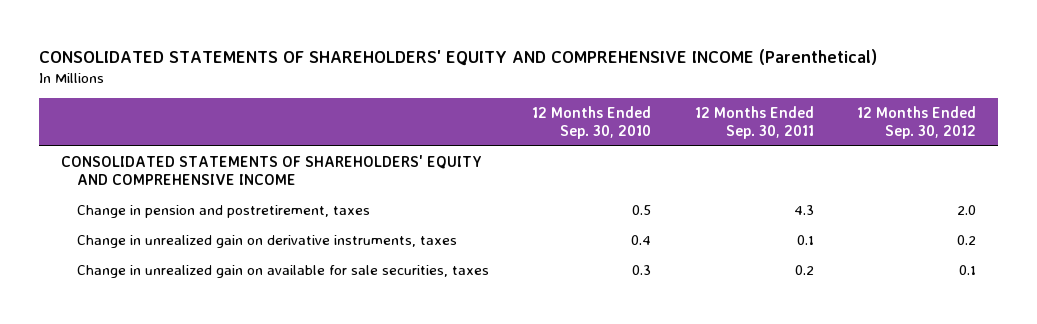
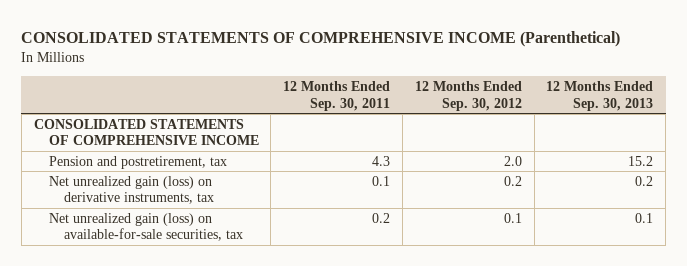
- CONSOLIDATED STATEMENTS OF SHAREHOLDERS' EQUITY AND COMPREHENSIVE INCOME (Parenthetical)
+ CONSOLIDATED STATEMENTS OF COMPREHENSIVE INCOME (Parenthetical)
- | 12 Months Ended Sep. 30, 2010 | 12 Months Ended Sep. 30, 2011 | 12 Months Ended Sep. 30, 2012
+ | 12 Months Ended Sep. 30, 2011 | 12 Months Ended Sep. 30, 2012 | 12 Months Ended Sep. 30, 2013
- CONSOLIDATED STATEMENTS OF SHAREHOLDERS' EQUITY AND COMPREHENSIVE INCOME
- Change in pension and postretirement, taxes | 0.5 | 4.3 | 2.0
- Change in unrealized gain on derivative instruments, taxes | 0.4 | 0.1 | 0.2
- Change in unrealized gain on available for sale securities, taxes | 0.3 | 0.2 | 0.1
+ CONSOLIDATED STATEMENTS OF COMPREHENSIVE INCOME
+ Pension and postretirement, tax | 4.3 | 2.0 | 15.2
+ Net unrealized gain (loss) on derivative instruments, tax | 0.1 | 0.2 | 0.2
+ Net unrealized gain (loss) on available-for-sale securities, tax | 0.2 | 0.1 | 0.1

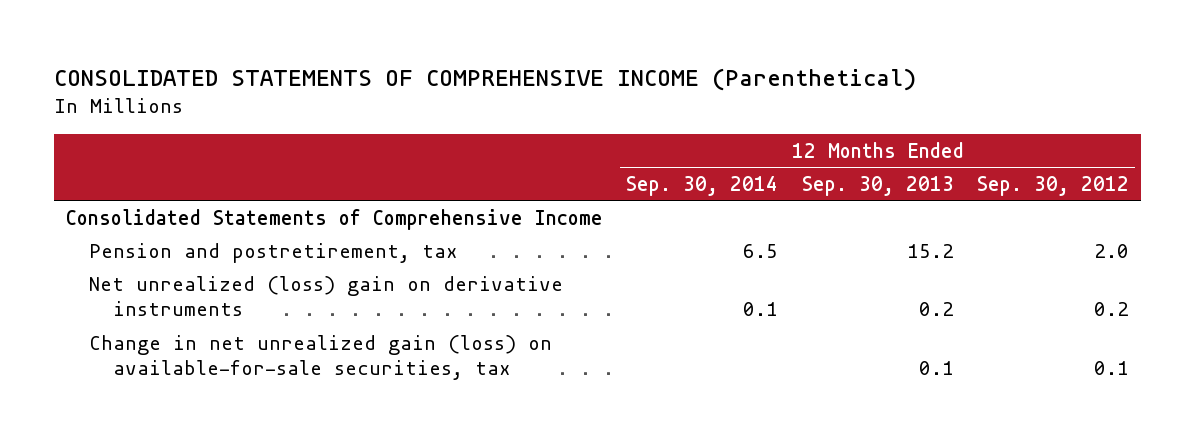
- | 12 Months Ended Sep. 30, 2011 | 12 Months Ended Sep. 30, 2012 | 12 Months Ended Sep. 30, 2013
+ | 12 Months Ended Sep. 30, 2014 | 12 Months Ended Sep. 30, 2013 | 12 Months Ended Sep. 30, 2012
- CONSOLIDATED STATEMENTS OF COMPREHENSIVE INCOME
+ Consolidated Statements of Comprehensive Income
- Net unrealized gain (loss) on derivative instruments, tax | 0.1 | 0.2 | 0.2
- Net unrealized gain (loss) on available-for-sale securities, tax | 0.2 | 0.1 | 0.1
+ Net unrealized (loss) gain on derivative instruments | 0.1 | 0.2 | 0.2
+ Change in net unrealized gain (loss) on available-for-sale securities, tax | | 0.1 | 0.1

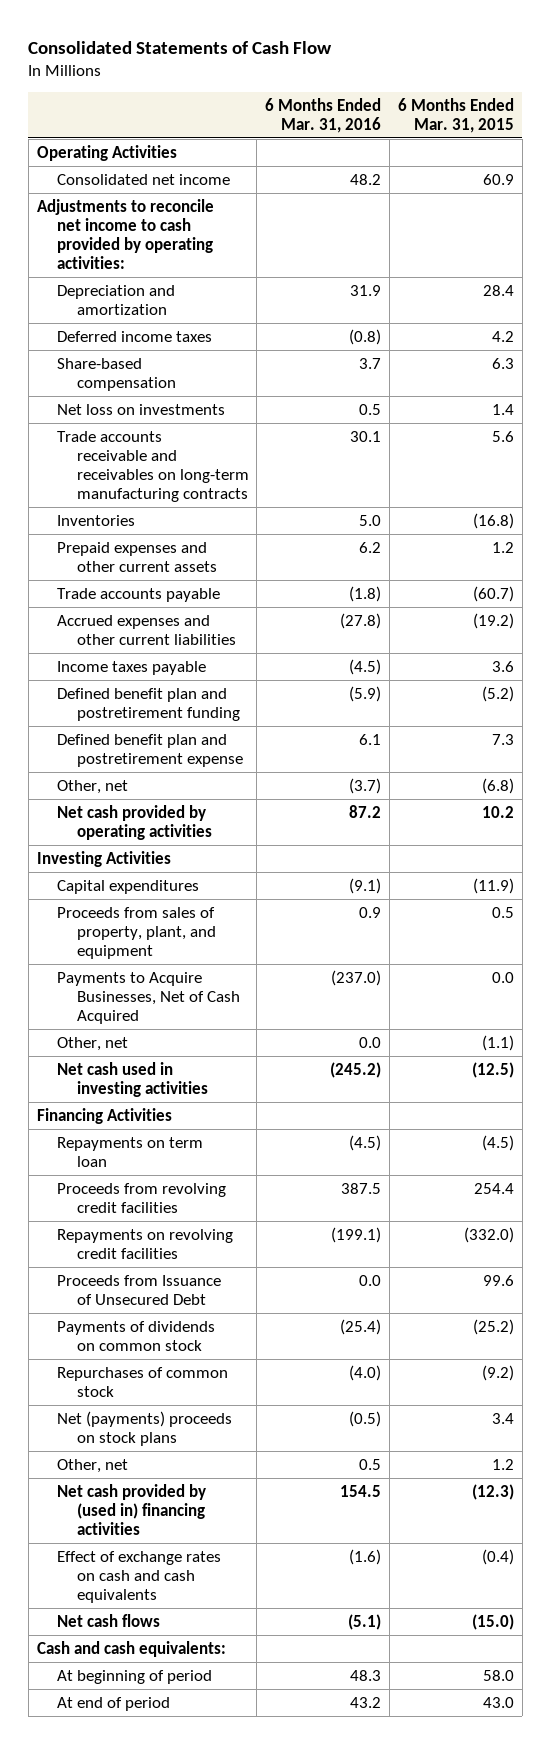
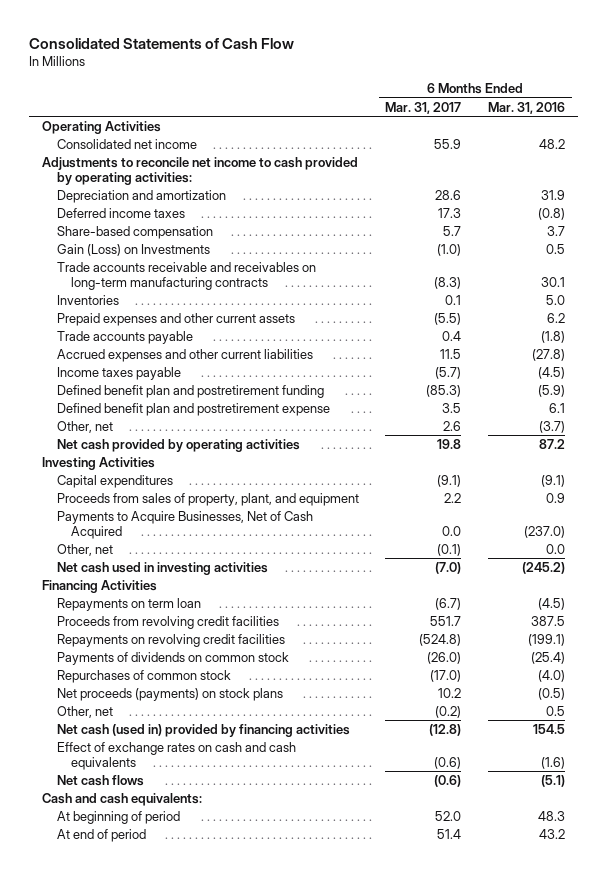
- | 6 Months Ended Mar. 31, 2016 | 6 Months Ended Mar. 31, 2015
+ | 6 Months Ended Mar. 31, 2017 | 6 Months Ended Mar. 31, 2016
- Net loss on investments | 0.5 | 1.4
+ Gain (Loss) on Investments | (1.0) | 0.5
- Proceeds from Issuance of Unsecured Debt | 0.0 | 99.6
- Net (payments) proceeds on stock plans | (0.5) | 3.4
+ Net proceeds (payments) on stock plans | 10.2 | (0.5)
- Net cash provided by (used in) financing activities | 154.5 | (12.3)
+ Net cash (used in) provided by financing activities | (12.8) | 154.5

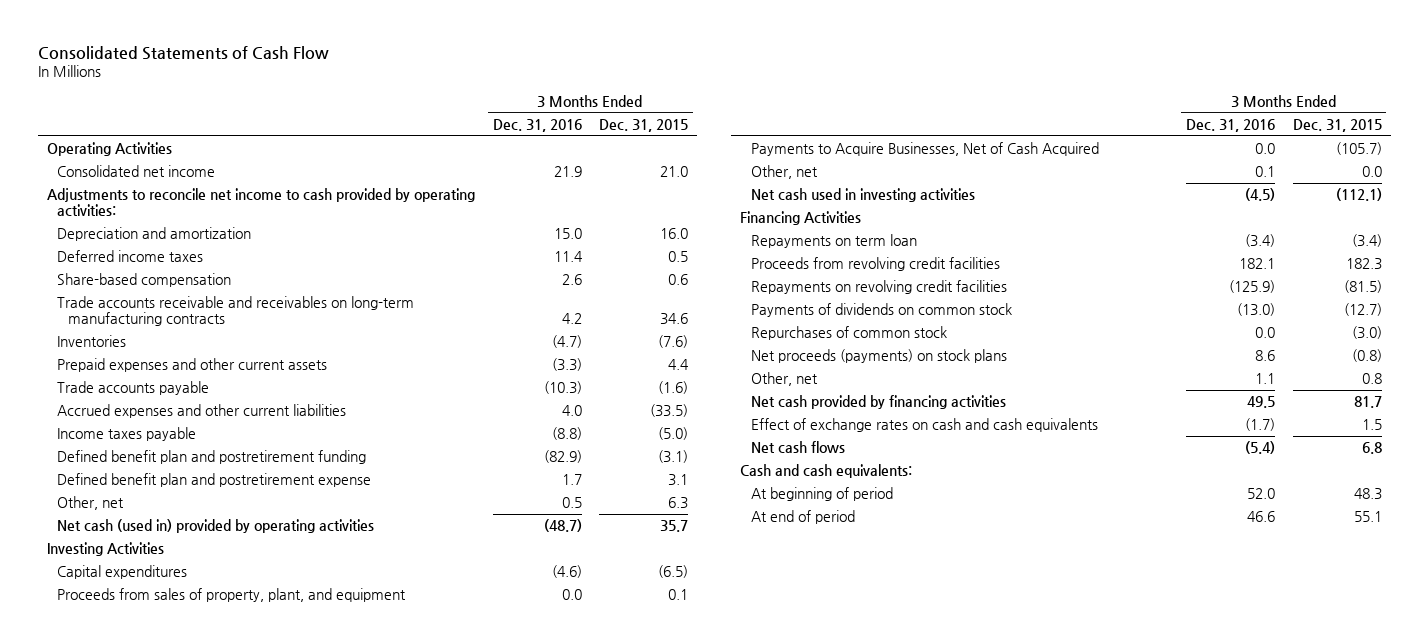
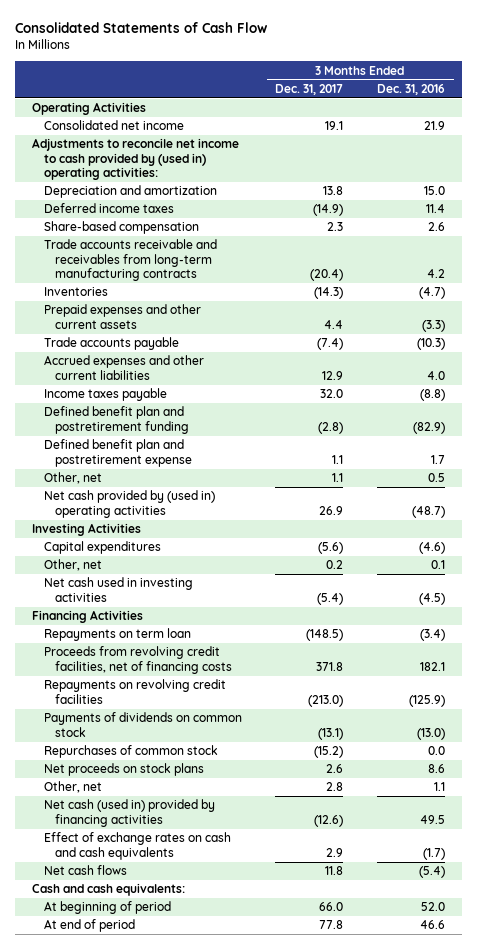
- | 3 Months Ended Dec. 31, 2016 | 3 Months Ended Dec. 31, 2015
+ | 3 Months Ended Dec. 31, 2017 | 3 Months Ended Dec. 31, 2016
- Adjustments to reconcile net income to cash provided by operating activities:
+ Adjustments to reconcile net income to cash provided by (used in) operating activities:
- Trade accounts receivable and receivables on long-term manufacturing contracts | 4.2 | 34.6
+ Trade accounts receivable and receivables from long-term manufacturing contracts | (20.4) | 4.2
- Net cash (used in) provided by operating activities | (48.7) | 35.7
+ Net cash provided by (used in) operating activities | 26.9 | (48.7)
- Proceeds from sales of property, plant, and equipment | 0.0 | 0.1
- Payments to Acquire Businesses, Net of Cash Acquired | 0.0 | (105.7)
- Proceeds from revolving credit facilities | 182.1 | 182.3
+ Proceeds from revolving credit facilities, net of financing costs | 371.8 | 182.1
- Net proceeds (payments) on stock plans | 8.6 | (0.8)
+ Net proceeds on stock plans | 2.6 | 8.6
- Net cash provided by financing activities | 49.5 | 81.7
+ Net cash (used in) provided by financing activities | (12.6) | 49.5

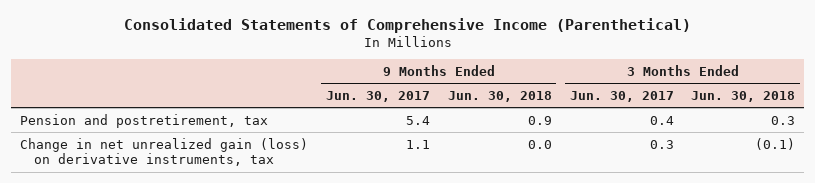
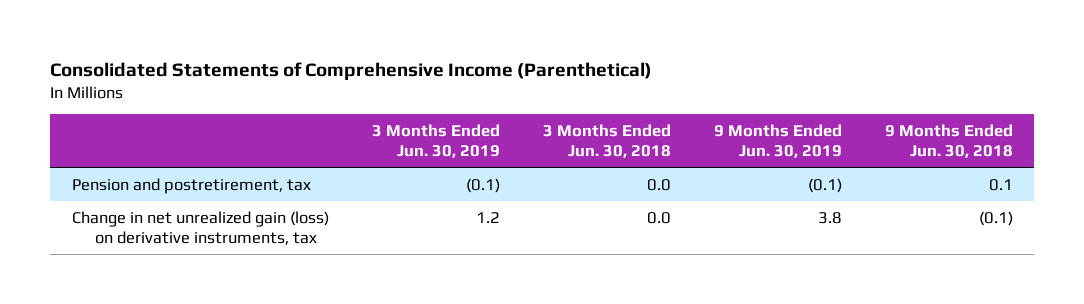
- | 9 Months Ended Jun. 30, 2017 | 9 Months Ended Jun. 30, 2018 | 3 Months Ended Jun. 30, 2017 | 3 Months Ended Jun. 30, 2018
+ | 3 Months Ended Jun. 30, 2019 | 3 Months Ended Jun. 30, 2018 | 9 Months Ended Jun. 30, 2019 | 9 Months Ended Jun. 30, 2018
- Pension and postretirement, tax | 5.4 | 0.9 | 0.4 | 0.3
- Change in net unrealized gain (loss) on derivative instruments, tax | 1.1 | 0.0 | 0.3 | (0.1)
+ Pension and postretirement, tax | (0.1) | 0.0 | (0.1) | 0.1
+ Change in net unrealized gain (loss) on derivative instruments, tax | 1.2 | 0.0 | 3.8 | (0.1)

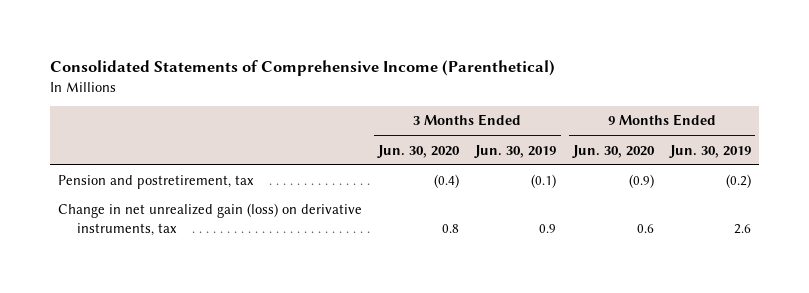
- | 3 Months Ended Jun. 30, 2019 | 3 Months Ended Jun. 30, 2018 | 9 Months Ended Jun. 30, 2019 | 9 Months Ended Jun. 30, 2018
+ | 3 Months Ended Jun. 30, 2020 | 3 Months Ended Jun. 30, 2019 | 9 Months Ended Jun. 30, 2020 | 9 Months Ended Jun. 30, 2019
- Pension and postretirement, tax | (0.1) | 0.0 | (0.1) | 0.1
- Change in net unrealized gain (loss) on derivative instruments, tax | 1.2 | 0.0 | 3.8 | (0.1)
+ Pension and postretirement, tax | (0.4) | (0.1) | (0.9) | (0.2)
+ Change in net unrealized gain (loss) on derivative instruments, tax | 0.8 | 0.9 | 0.6 | 2.6

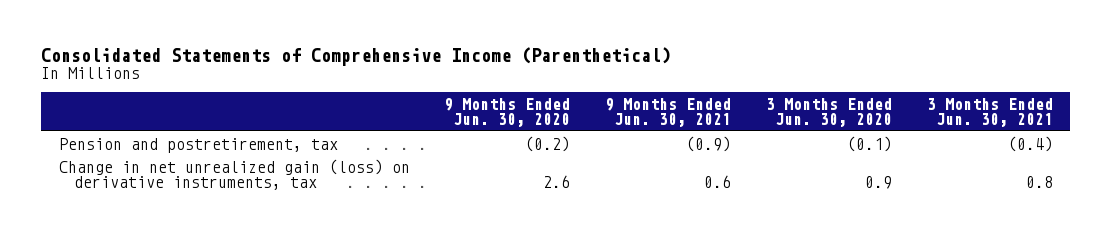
- | 3 Months Ended Jun. 30, 2020 | 3 Months Ended Jun. 30, 2019 | 9 Months Ended Jun. 30, 2020 | 9 Months Ended Jun. 30, 2019
+ | 9 Months Ended Jun. 30, 2020 | 9 Months Ended Jun. 30, 2021 | 3 Months Ended Jun. 30, 2020 | 3 Months Ended Jun. 30, 2021
- Pension and postretirement, tax | (0.4) | (0.1) | (0.9) | (0.2)
- Change in net unrealized gain (loss) on derivative instruments, tax | 0.8 | 0.9 | 0.6 | 2.6
+ Pension and postretirement, tax | (0.2) | (0.9) | (0.1) | (0.4)
+ Change in net unrealized gain (loss) on derivative instruments, tax | 2.6 | 0.6 | 0.9 | 0.8

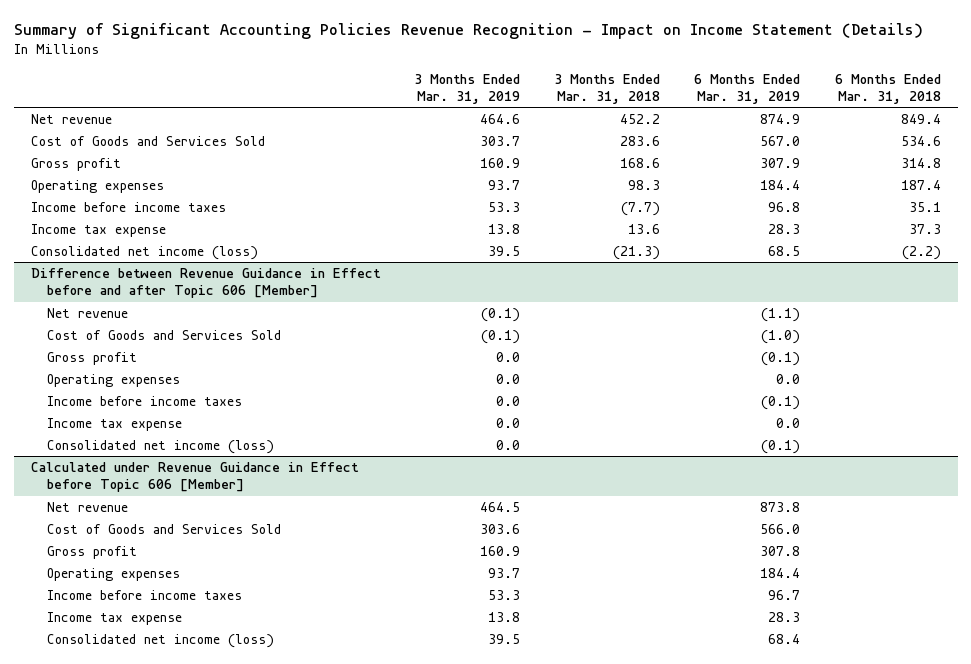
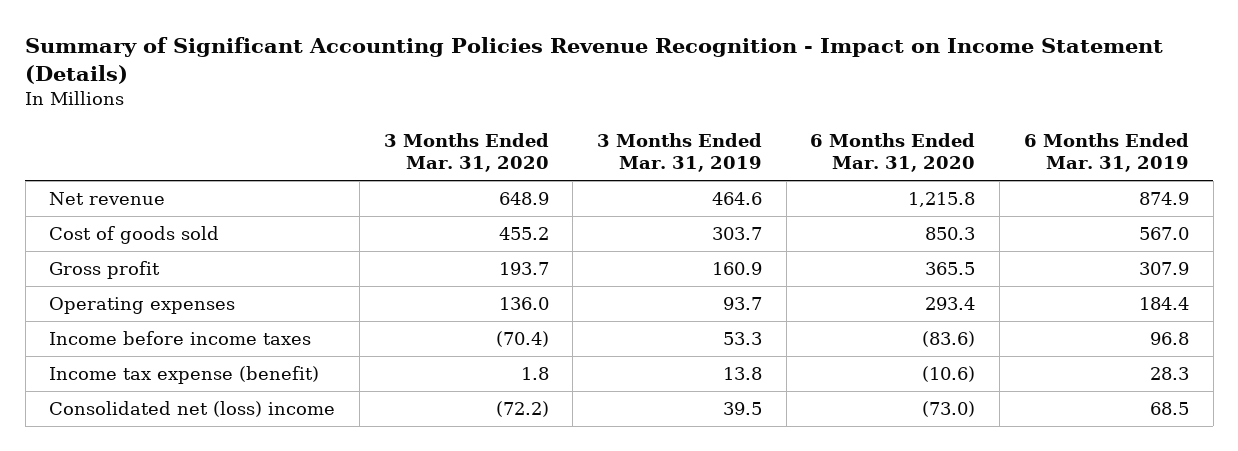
- | 3 Months Ended Mar. 31, 2019 | 3 Months Ended Mar. 31, 2018 | 6 Months Ended Mar. 31, 2019 | 6 Months Ended Mar. 31, 2018
+ | 3 Months Ended Mar. 31, 2020 | 3 Months Ended Mar. 31, 2019 | 6 Months Ended Mar. 31, 2020 | 6 Months Ended Mar. 31, 2019
- Cost of Goods and Services Sold | 303.7 | 283.6 | 567.0 | 534.6
+ Cost of goods sold | 455.2 | 303.7 | 850.3 | 567.0
- Income tax expense | 13.8 | 13.6 | 28.3 | 37.3
- Consolidated net income (loss) | 39.5 | (21.3) | 68.5 | (2.2)
- Difference between Revenue Guidance in Effect before and after Topic 606 [Member]
- Net revenue | (0.1) | | (1.1) |
- Cost of Goods and Services Sold | (0.1) | | (1.0) |
- Gross profit | 0.0 | | (0.1) |
- Operating expenses | 0.0 | | 0.0 |
- Income before income taxes | 0.0 | | (0.1) |
- Income tax expense | 0.0 | | 0.0 |
- Consolidated net income (loss) | 0.0 | | (0.1) |
- Calculated under Revenue Guidance in Effect before Topic 606 [Member]
- Net revenue | 464.5 | | 873.8 |
- Cost of Goods and Services Sold | 303.6 | | 566.0 |
- Gross profit | 160.9 | | 307.8 |
- Operating expenses | 93.7 | | 184.4 |
- Income before income taxes | 53.3 | | 96.7 |
- Income tax expense | 13.8 | | 28.3 |
- Consolidated net income (loss) | 39.5 | | 68.4 |
+ Income tax expense (benefit) | 1.8 | 13.8 | (10.6) | 28.3
+ Consolidated net (loss) income | (72.2) | 39.5 | (73.0) | 68.5

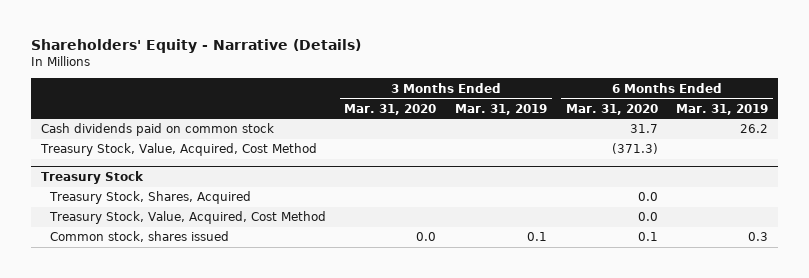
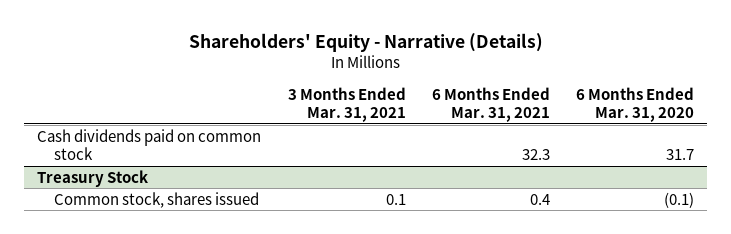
- | 3 Months Ended Mar. 31, 2020 | 3 Months Ended Mar. 31, 2019 | 6 Months Ended Mar. 31, 2020 | 6 Months Ended Mar. 31, 2019
+ | 3 Months Ended Mar. 31, 2021 | 6 Months Ended Mar. 31, 2021 | 6 Months Ended Mar. 31, 2020
- Treasury Stock, Value, Acquired, Cost Method | | | (371.3) |
@ Treasury Stock
- Treasury Stock, Shares, Acquired | | | 0.0 |
- Treasury Stock, Value, Acquired, Cost Method | | | 0.0 |
- Common stock, shares issued | 0.0 | 0.1 | 0.1 | 0.3
+ Common stock, shares issued | 0.1 | 0.4 | (0.1)

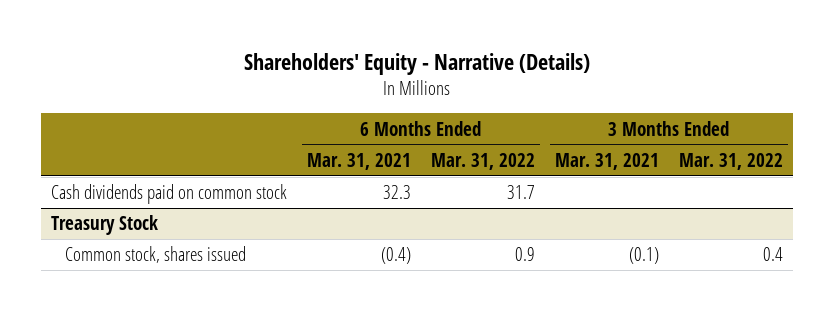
- | 3 Months Ended Mar. 31, 2021 | 6 Months Ended Mar. 31, 2021 | 6 Months Ended Mar. 31, 2020
+ | 6 Months Ended Mar. 31, 2021 | 6 Months Ended Mar. 31, 2022 | 3 Months Ended Mar. 31, 2021 | 3 Months Ended Mar. 31, 2022
@ Treasury Stock
- Common stock, shares issued | 0.1 | 0.4 | (0.1)
+ Common stock, shares issued | (0.4) | 0.9 | (0.1) | 0.4

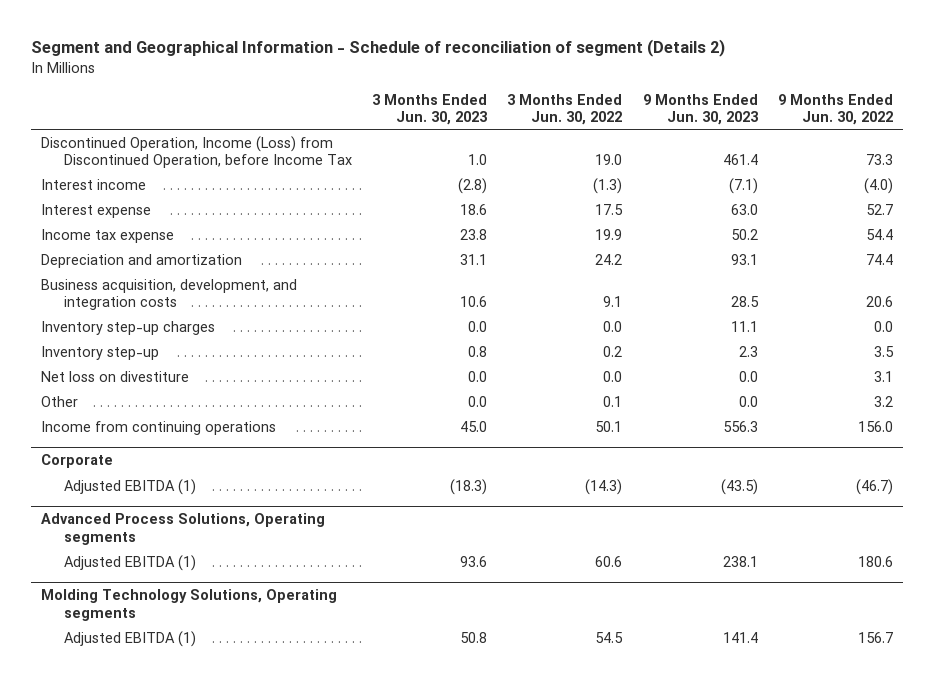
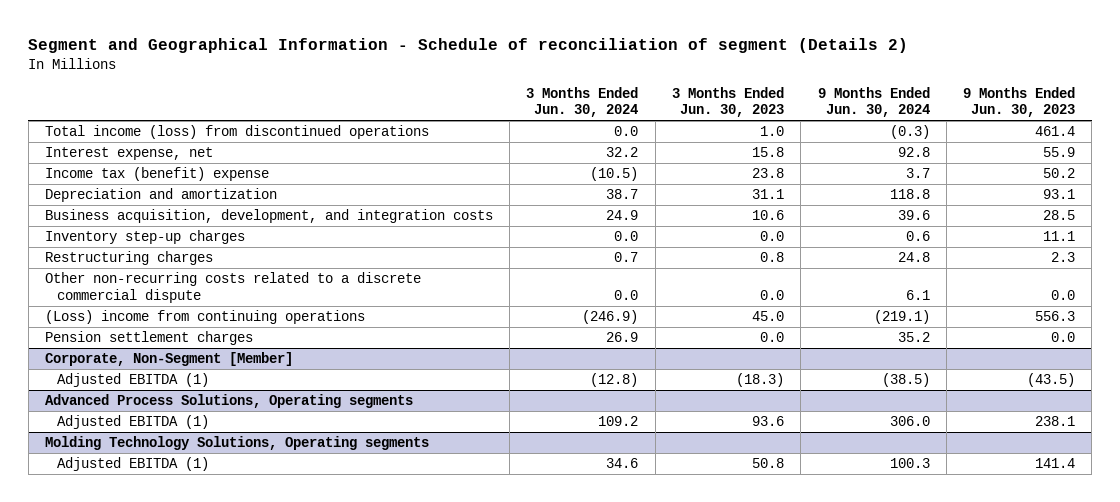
- | 3 Months Ended Jun. 30, 2023 | 3 Months Ended Jun. 30, 2022 | 9 Months Ended Jun. 30, 2023 | 9 Months Ended Jun. 30, 2022
+ | 3 Months Ended Jun. 30, 2024 | 3 Months Ended Jun. 30, 2023 | 9 Months Ended Jun. 30, 2024 | 9 Months Ended Jun. 30, 2023
- Discontinued Operation, Income (Loss) from Discontinued Operation, before Income Tax | 1.0 | 19.0 | 461.4 | 73.3
- Interest income | (2.8) | (1.3) | (7.1) | (4.0)
- Interest expense | 18.6 | 17.5 | 63.0 | 52.7
- Income tax expense | 23.8 | 19.9 | 50.2 | 54.4
+ Total income (loss) from discontinued operations | 0.0 | 1.0 | (0.3) | 461.4
+ Interest expense, net | 32.2 | 15.8 | 92.8 | 55.9
+ Income tax (benefit) expense | (10.5) | 23.8 | 3.7 | 50.2
- Inventory step-up | 0.8 | 0.2 | 2.3 | 3.5
- Net loss on divestiture | 0.0 | 0.0 | 0.0 | 3.1
- Other | 0.0 | 0.1 | 0.0 | 3.2
- Income from continuing operations | 45.0 | 50.1 | 556.3 | 156.0
- Corporate
+ Restructuring charges | 0.7 | 0.8 | 24.8 | 2.3
+ Other non-recurring costs related to a discrete commercial dispute | 0.0 | 0.0 | 6.1 | 0.0
+ (Loss) income from continuing operations | (246.9) | 45.0 | (219.1) | 556.3
+ Pension settlement charges | 26.9 | 0.0 | 35.2 | 0.0
+ Corporate, Non-Segment [Member]

